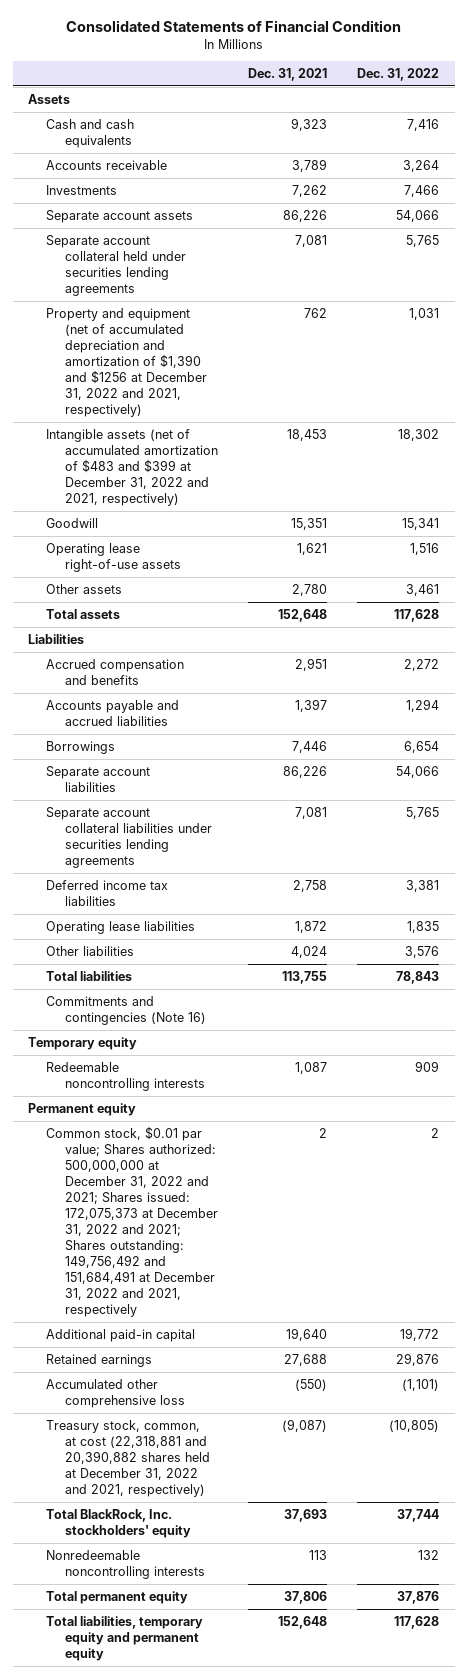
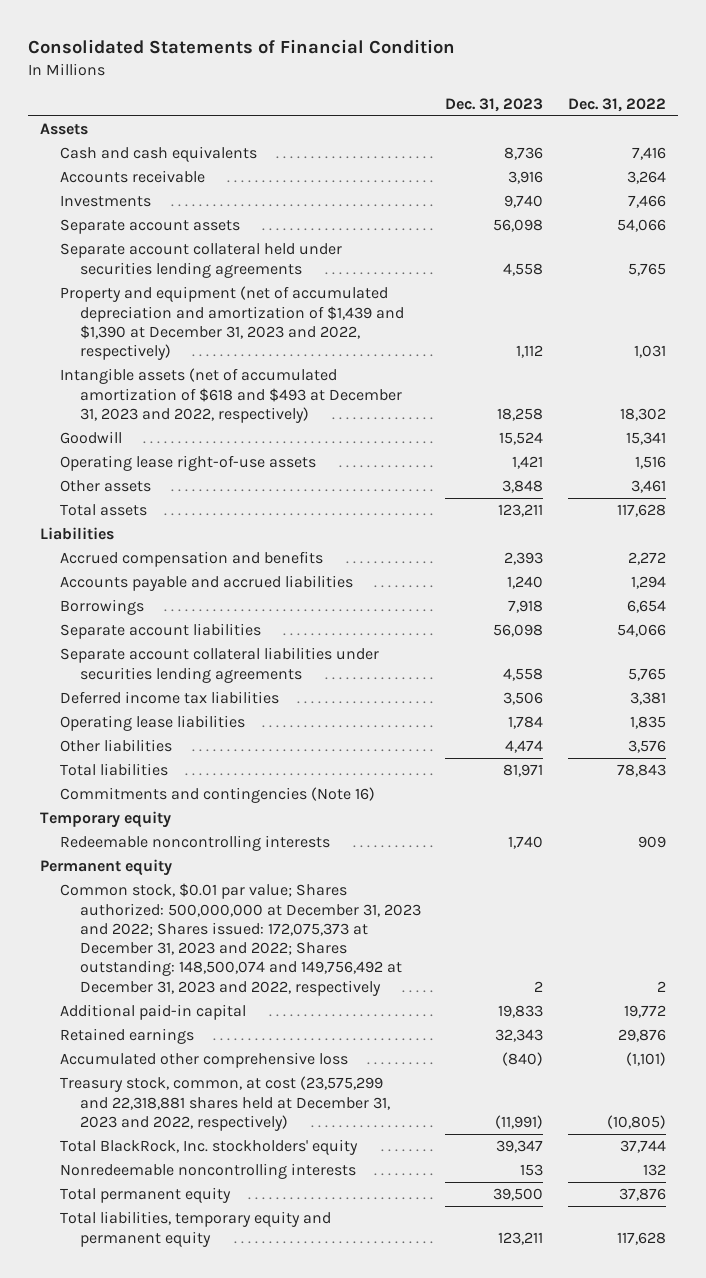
- | Dec. 31, 2021 | Dec. 31, 2022
+ | Dec. 31, 2023 | Dec. 31, 2022
- Property and equipment (net of accumulated depreciation and amortization of $1,390 and $1256 at December 31, 2022 and 2021, respectively) | 762 | 1,031
- Intangible assets (net of accumulated amortization of $483 and $399 at December 31, 2022 and 2021, respectively) | 18,453 | 18,302
+ Property and equipment (net of accumulated depreciation and amortization of $1,439 and $1,390 at December 31, 2023 and 2022, respectively) | 1,112 | 1,031
+ Intangible assets (net of accumulated amortization of $618 and $493 at December 31, 2023 and 2022, respectively) | 18,258 | 18,302
- Common stock, $0.01 par value; Shares authorized: 500,000,000 at December 31, 2022 and 2021; Shares issued: 172,075,373 at December 31, 2022 and 2021; Shares outstanding: 149,756,492 and 151,684,491 at December 31, 2022 and 2021, respectively | 2 | 2
+ Common stock, $0.01 par value; Shares authorized: 500,000,000 at December 31, 2023 and 2022; Shares issued: 172,075,373 at December 31, 2023 and 2022; Shares outstanding: 148,500,074 and 149,756,492 at December 31, 2023 and 2022, respectively | 2 | 2
- Treasury stock, common, at cost (22,318,881 and 20,390,882 shares held at December 31, 2022 and 2021, respectively) | (9,087) | (10,805)
+ Treasury stock, common, at cost (23,575,299 and 22,318,881 shares held at December 31, 2023 and 2022, respectively) | (11,991) | (10,805)

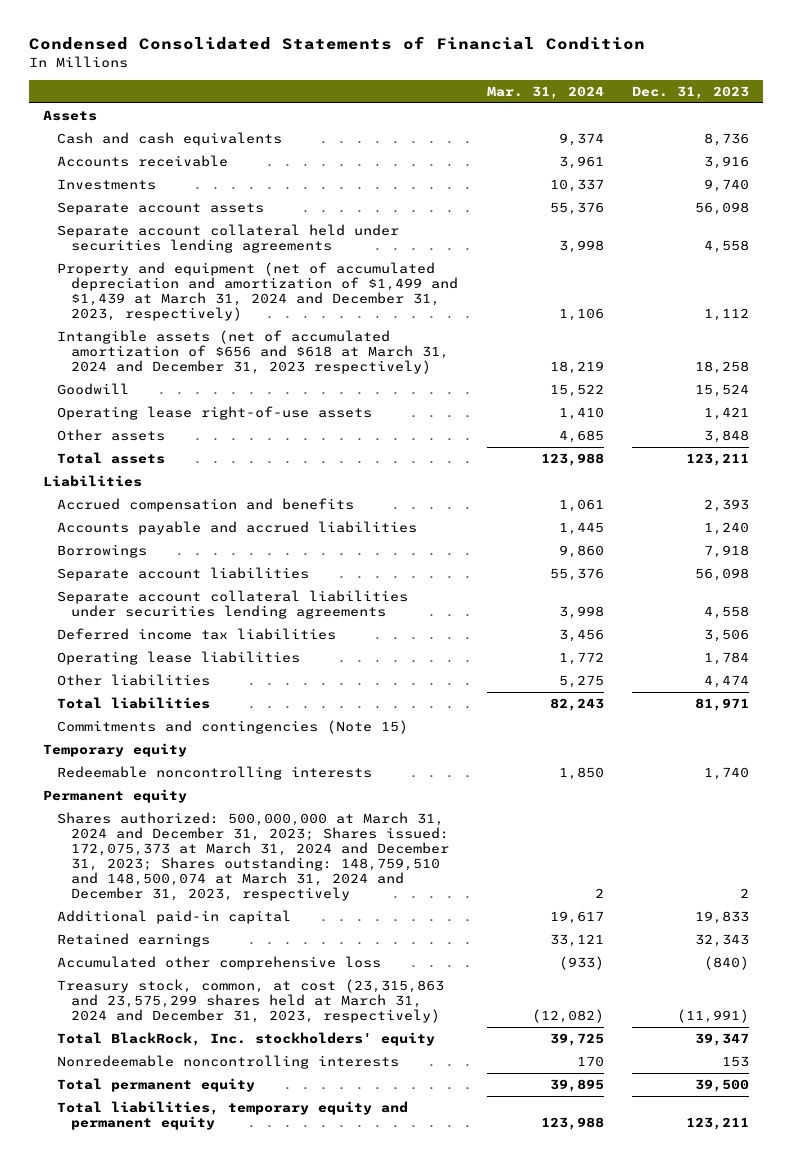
- Consolidated Statements of Financial Condition
+ Condensed Consolidated Statements of Financial Condition
- | Dec. 31, 2023 | Dec. 31, 2022
+ | Mar. 31, 2024 | Dec. 31, 2023
- Property and equipment (net of accumulated depreciation and amortization of $1,439 and $1,390 at December 31, 2023 and 2022, respectively) | 1,112 | 1,031
- Intangible assets (net of accumulated amortization of $618 and $493 at December 31, 2023 and 2022, respectively) | 18,258 | 18,302
+ Property and equipment (net of accumulated depreciation and amortization of $1,499 and $1,439 at March 31, 2024 and December 31, 2023, respectively) | 1,106 | 1,112
+ Intangible assets (net of accumulated amortization of $656 and $618 at March 31, 2024 and December 31, 2023 respectively) | 18,219 | 18,258
- Commitments and contingencies (Note 16)
+ Commitments and contingencies (Note 15)
- Common stock, $0.01 par value; Shares authorized: 500,000,000 at December 31, 2023 and 2022; Shares issued: 172,075,373 at December 31, 2023 and 2022; Shares outstanding: 148,500,074 and 149,756,492 at December 31, 2023 and 2022, respectively | 2 | 2
+ Shares authorized: 500,000,000 at March 31, 2024 and December 31, 2023; Shares issued: 172,075,373 at March 31, 2024 and December 31, 2023; Shares outstanding: 148,759,510 and 148,500,074 at March 31, 2024 and December 31, 2023, respectively | 2 | 2
- Treasury stock, common, at cost (23,575,299 and 22,318,881 shares held at December 31, 2023 and 2022, respectively) | (11,991) | (10,805)
+ Treasury stock, common, at cost (23,315,863 and 23,575,299 shares held at March 31, 2024 and December 31, 2023, respectively) | (12,082) | (11,991)

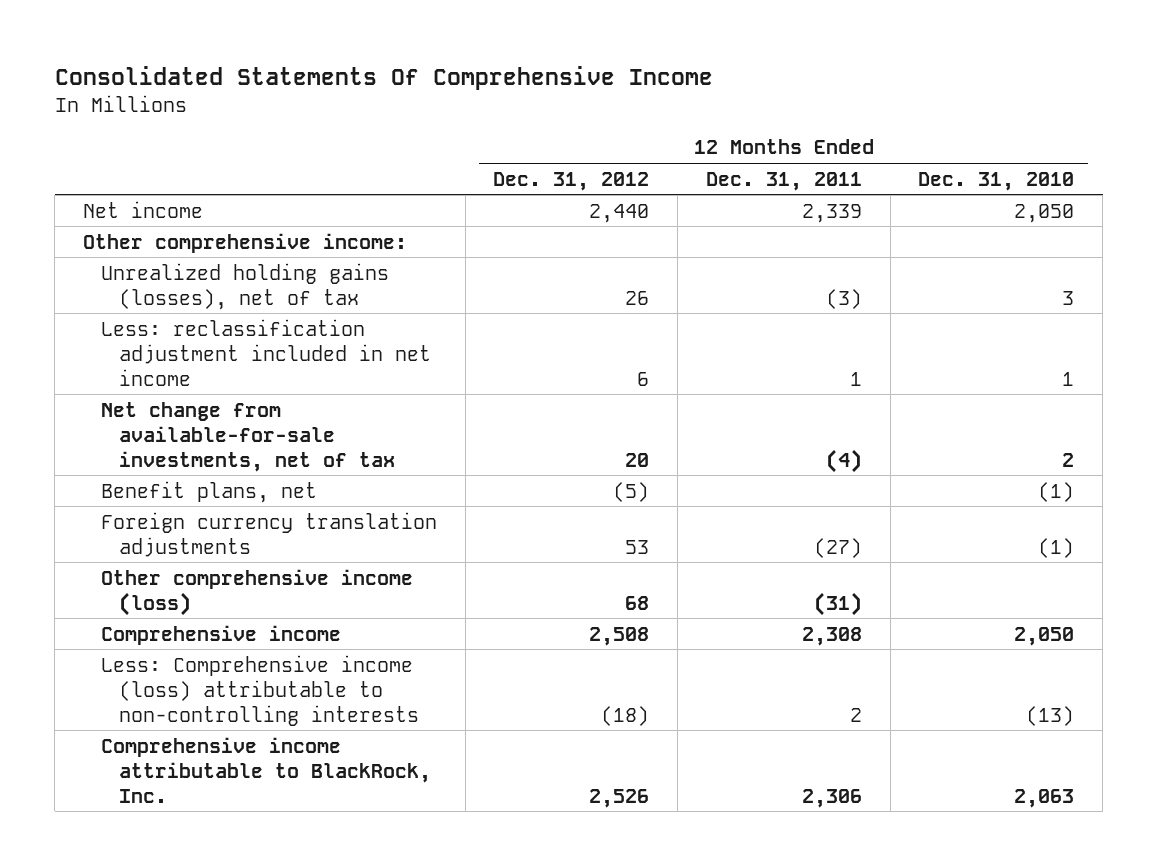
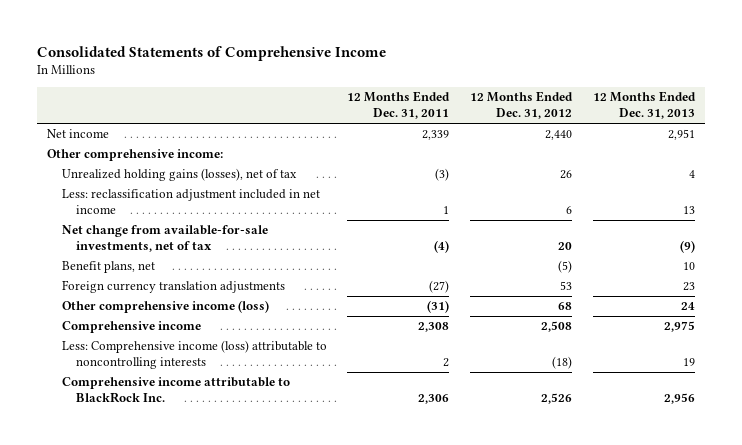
- Consolidated Statements Of Comprehensive Income
+ Consolidated Statements of Comprehensive Income
- | 12 Months Ended Dec. 31, 2012 | 12 Months Ended Dec. 31, 2011 | 12 Months Ended Dec. 31, 2010
+ | 12 Months Ended Dec. 31, 2011 | 12 Months Ended Dec. 31, 2012 | 12 Months Ended Dec. 31, 2013
- Less: Comprehensive income (loss) attributable to non-controlling interests | (18) | 2 | (13)
- Comprehensive income attributable to BlackRock, Inc. | 2,526 | 2,306 | 2,063
+ Less: Comprehensive income (loss) attributable to noncontrolling interests | 2 | (18) | 19
+ Comprehensive income attributable to BlackRock Inc. | 2,306 | 2,526 | 2,956

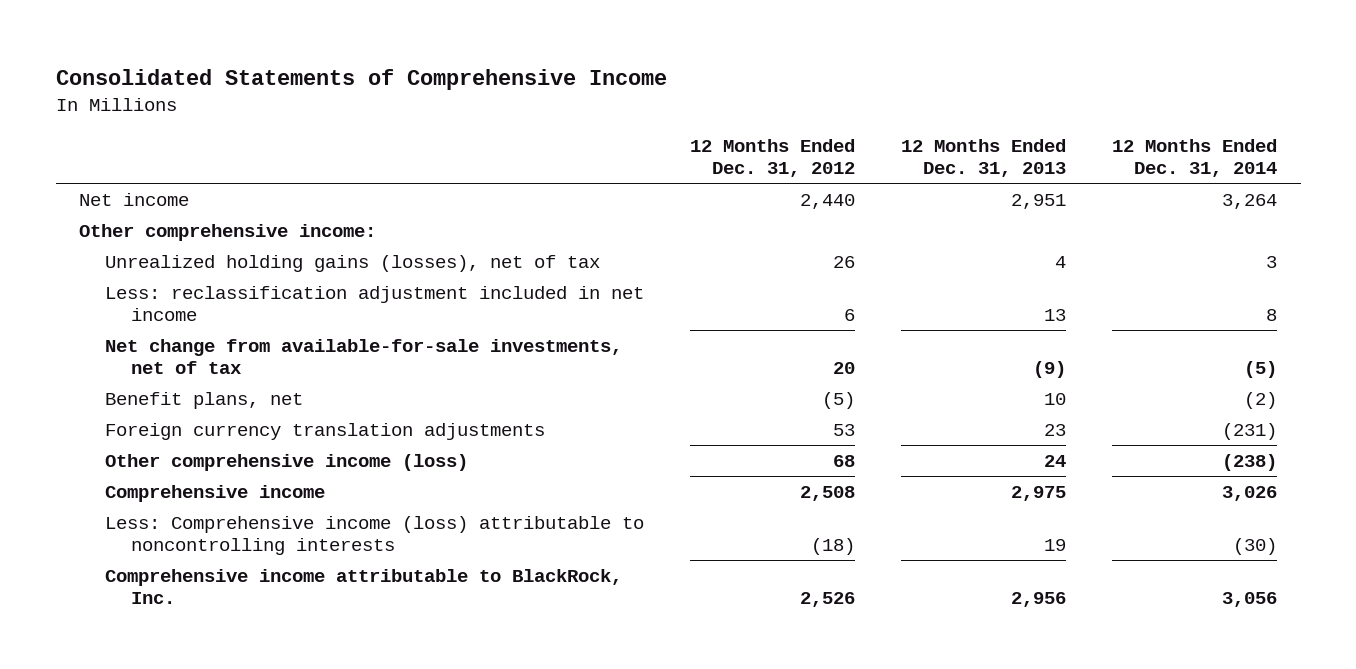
- | 12 Months Ended Dec. 31, 2011 | 12 Months Ended Dec. 31, 2012 | 12 Months Ended Dec. 31, 2013
+ | 12 Months Ended Dec. 31, 2012 | 12 Months Ended Dec. 31, 2013 | 12 Months Ended Dec. 31, 2014
- Comprehensive income attributable to BlackRock Inc. | 2,306 | 2,526 | 2,956
+ Comprehensive income attributable to BlackRock, Inc. | 2,526 | 2,956 | 3,056

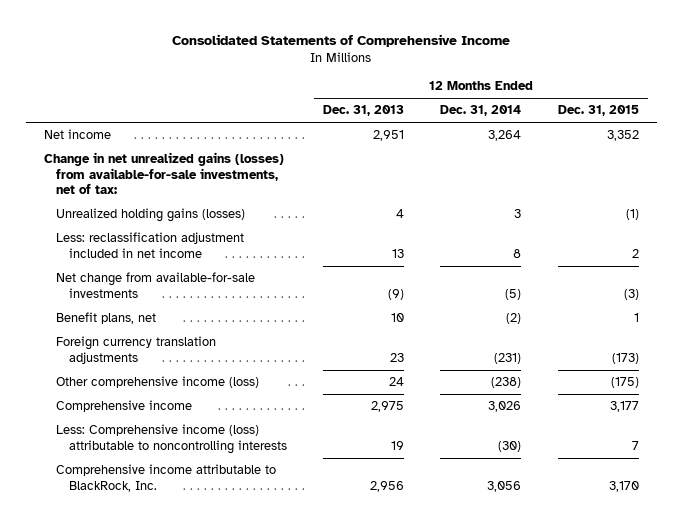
- | 12 Months Ended Dec. 31, 2012 | 12 Months Ended Dec. 31, 2013 | 12 Months Ended Dec. 31, 2014
+ | 12 Months Ended Dec. 31, 2013 | 12 Months Ended Dec. 31, 2014 | 12 Months Ended Dec. 31, 2015
- Other comprehensive income:
- Unrealized holding gains (losses), net of tax | 26 | 4 | 3
+ Change in net unrealized gains (losses) from available-for-sale investments, net of tax:
+ Unrealized holding gains (losses) | 4 | 3 | (1)
- Net change from available-for-sale investments, net of tax | 20 | (9) | (5)
+ Net change from available-for-sale investments | (9) | (5) | (3)

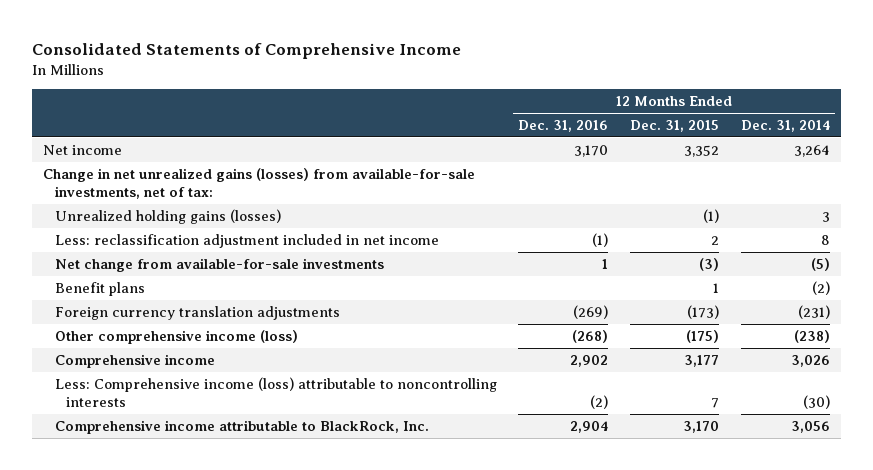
- | 12 Months Ended Dec. 31, 2013 | 12 Months Ended Dec. 31, 2014 | 12 Months Ended Dec. 31, 2015
+ | 12 Months Ended Dec. 31, 2016 | 12 Months Ended Dec. 31, 2015 | 12 Months Ended Dec. 31, 2014
- Benefit plans, net | 10 | (2) | 1
+ Benefit plans | | 1 | (2)

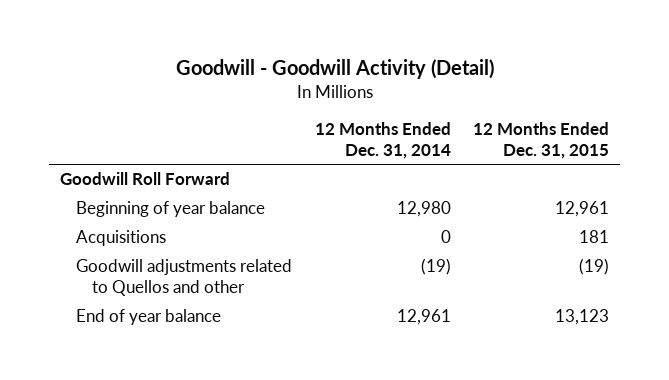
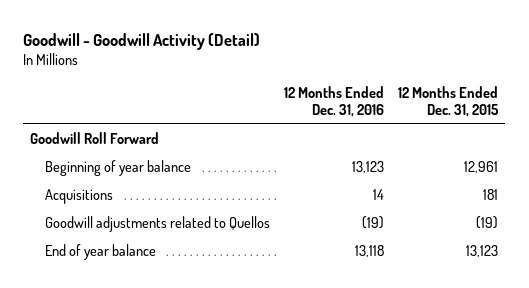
- | 12 Months Ended Dec. 31, 2014 | 12 Months Ended Dec. 31, 2015
+ | 12 Months Ended Dec. 31, 2016 | 12 Months Ended Dec. 31, 2015
- Goodwill adjustments related to Quellos and other | (19) | (19)
+ Goodwill adjustments related to Quellos | (19) | (19)

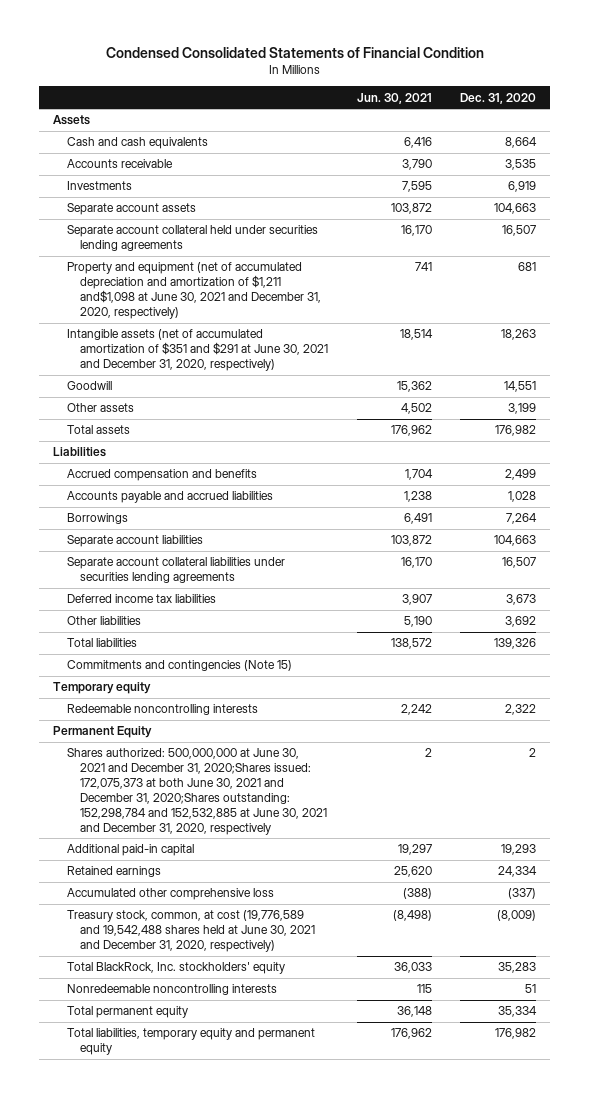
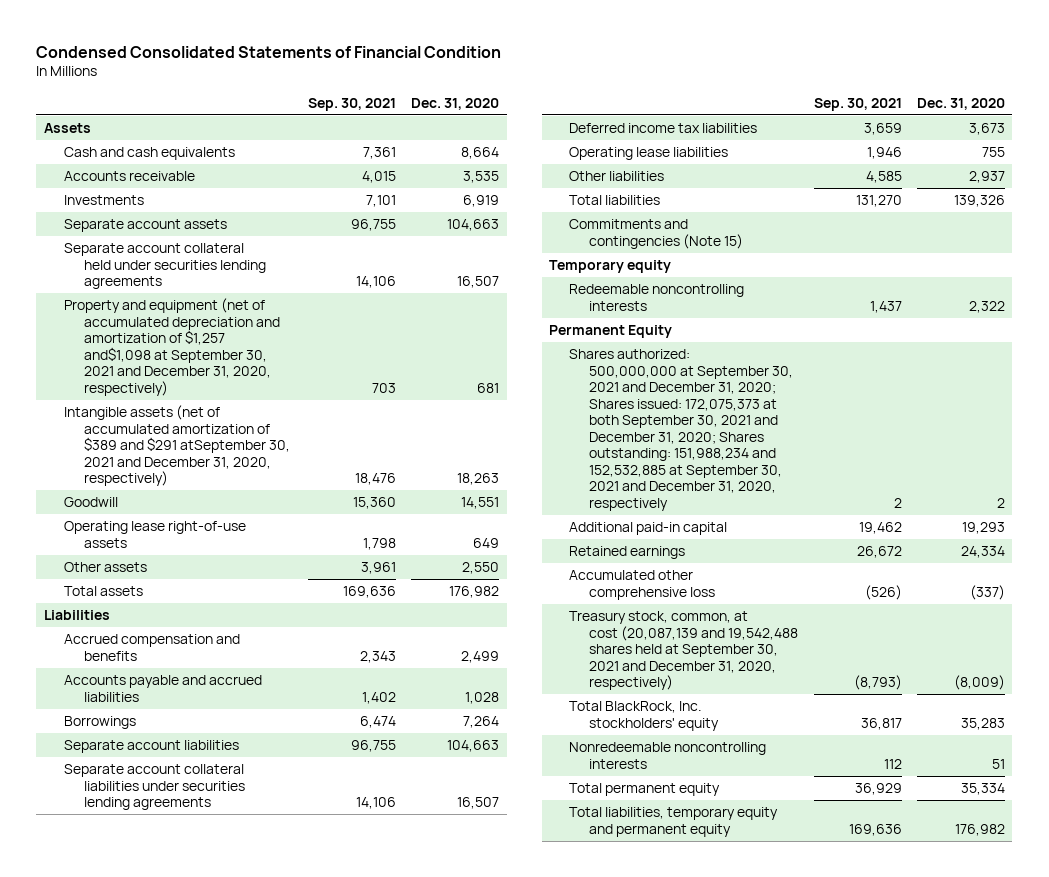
- | Jun. 30, 2021 | Dec. 31, 2020
+ | Sep. 30, 2021 | Dec. 31, 2020
- Property and equipment (net of accumulated depreciation and amortization of $1,211 and$1,098 at June 30, 2021 and December 31, 2020, respectively) | 741 | 681
- Intangible assets (net of accumulated amortization of $351 and $291 at June 30, 2021 and December 31, 2020, respectively) | 18,514 | 18,263
+ Property and equipment (net of accumulated depreciation and amortization of $1,257 and$1,098 at September 30, 2021 and December 31, 2020, respectively) | 703 | 681
+ Intangible assets (net of accumulated amortization of $389 and $291 atSeptember 30, 2021 and December 31, 2020, respectively) | 18,476 | 18,263
- Other assets | 4,502 | 3,199
+ Operating lease right-of-use assets | 1,798 | 649
+ Other assets | 3,961 | 2,550
- Other liabilities | 5,190 | 3,692
+ Operating lease liabilities | 1,946 | 755
+ Other liabilities | 4,585 | 2,937
- Shares authorized: 500,000,000 at June 30, 2021 and December 31, 2020;Shares issued: 172,075,373 at both June 30, 2021 and December 31, 2020;Shares outstanding: 152,298,784 and 152,532,885 at June 30, 2021 and December 31, 2020, respectively | 2 | 2
+ Shares authorized: 500,000,000 at September 30, 2021 and December 31, 2020; Shares issued: 172,075,373 at both September 30, 2021 and December 31, 2020; Shares outstanding: 151,988,234 and 152,532,885 at September 30, 2021 and December 31, 2020, respectively | 2 | 2
- Treasury stock, common, at cost (19,776,589 and 19,542,488 shares held at June 30, 2021 and December 31, 2020, respectively) | (8,498) | (8,009)
+ Treasury stock, common, at cost (20,087,139 and 19,542,488 shares held at September 30, 2021 and December 31, 2020, respectively) | (8,793) | (8,009)

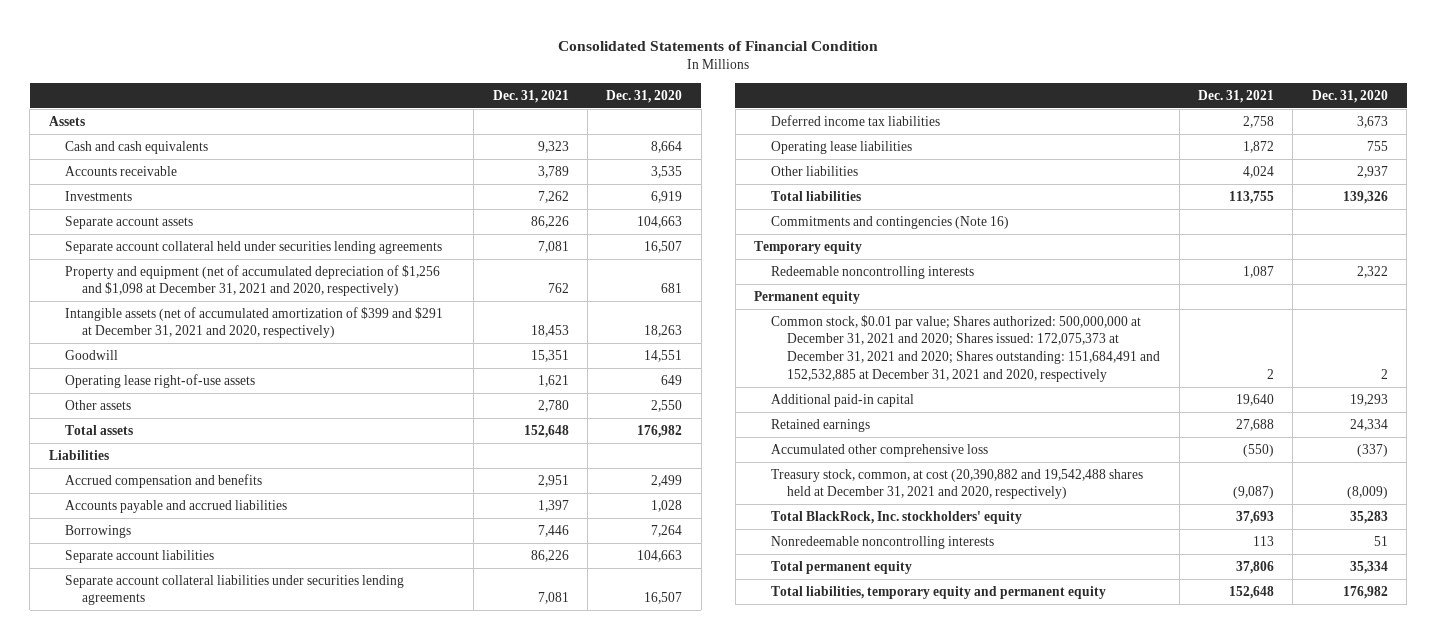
- Condensed Consolidated Statements of Financial Condition
+ Consolidated Statements of Financial Condition
- | Sep. 30, 2021 | Dec. 31, 2020
+ | Dec. 31, 2021 | Dec. 31, 2020
- Property and equipment (net of accumulated depreciation and amortization of $1,257 and$1,098 at September 30, 2021 and December 31, 2020, respectively) | 703 | 681
- Intangible assets (net of accumulated amortization of $389 and $291 atSeptember 30, 2021 and December 31, 2020, respectively) | 18,476 | 18,263
+ Property and equipment (net of accumulated depreciation of $1,256 and $1,098 at December 31, 2021 and 2020, respectively) | 762 | 681
+ Intangible assets (net of accumulated amortization of $399 and $291 at December 31, 2021 and 2020, respectively) | 18,453 | 18,263
- Commitments and contingencies (Note 15)
+ Commitments and contingencies (Note 16)
- Permanent Equity
- Shares authorized: 500,000,000 at September 30, 2021 and December 31, 2020; Shares issued: 172,075,373 at both September 30, 2021 and December 31, 2020; Shares outstanding: 151,988,234 and 152,532,885 at September 30, 2021 and December 31, 2020, respectively | 2 | 2
+ Permanent equity
+ Common stock, $0.01 par value; Shares authorized: 500,000,000 at December 31, 2021 and 2020; Shares issued: 172,075,373 at December 31, 2021 and 2020; Shares outstanding: 151,684,491 and 152,532,885 at December 31, 2021 and 2020, respectively | 2 | 2
- Treasury stock, common, at cost (20,087,139 and 19,542,488 shares held at September 30, 2021 and December 31, 2020, respectively) | (8,793) | (8,009)
+ Treasury stock, common, at cost (20,390,882 and 19,542,488 shares held at December 31, 2021 and 2020, respectively) | (9,087) | (8,009)

